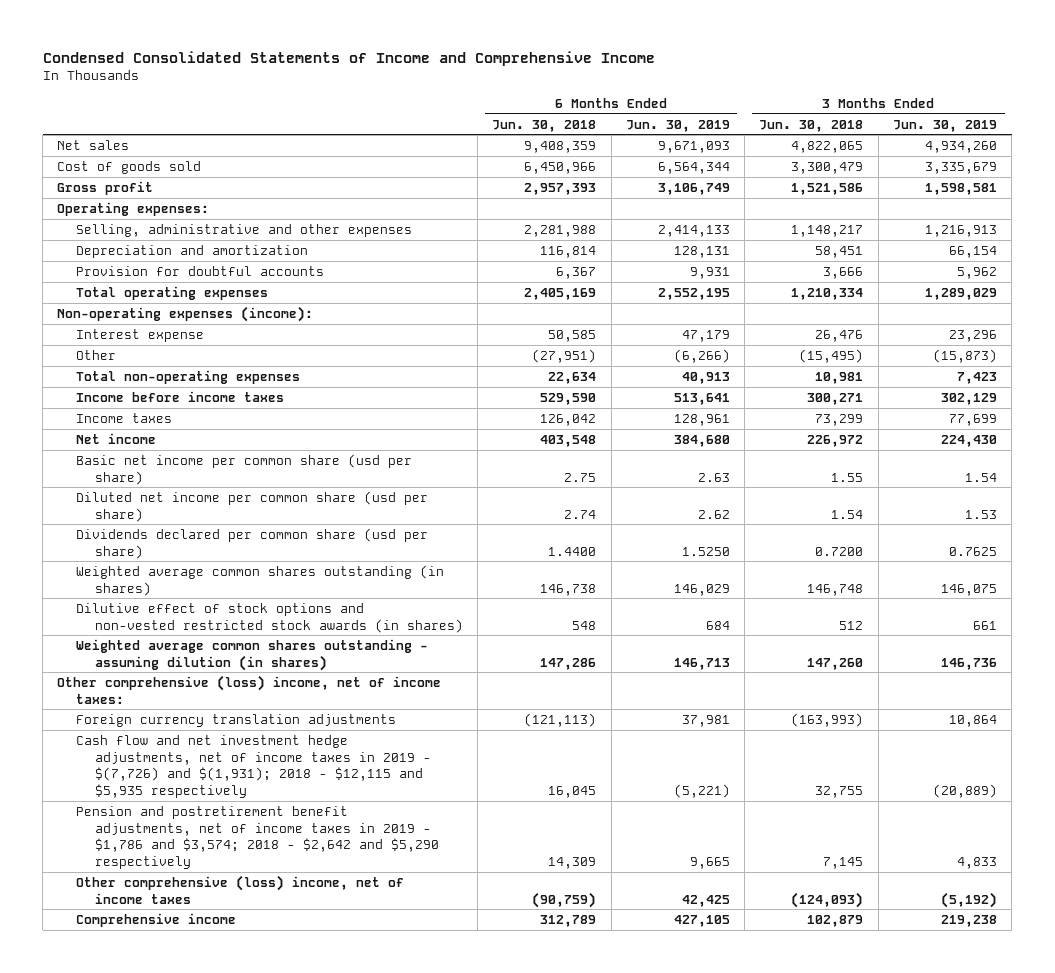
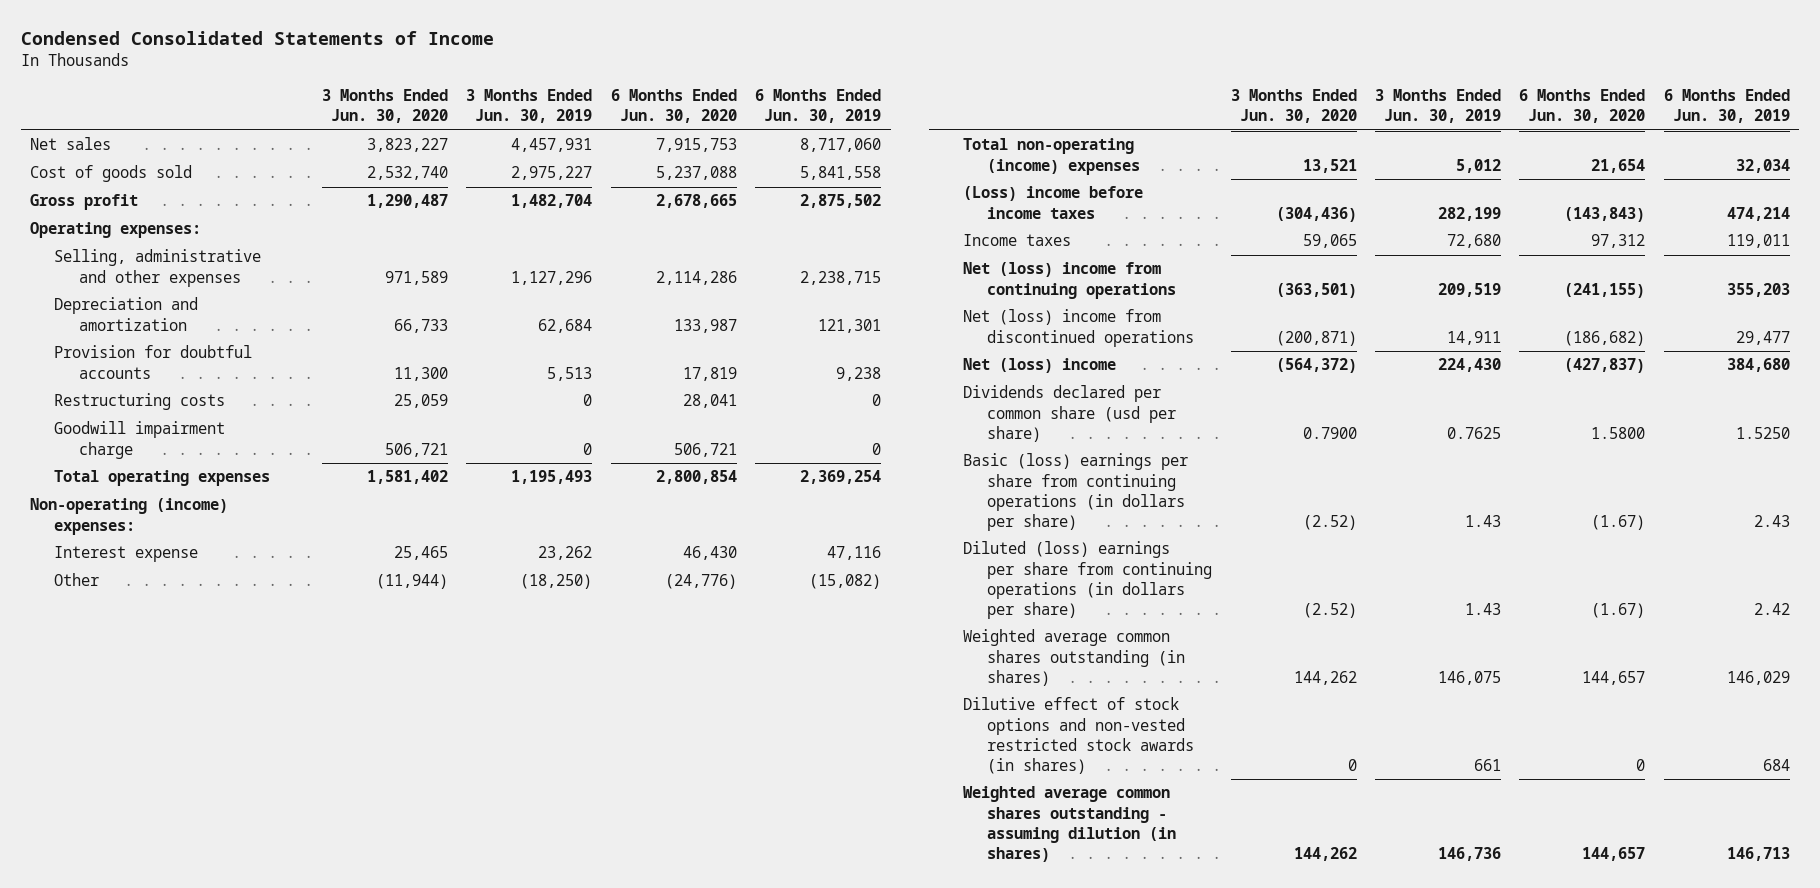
- Condensed Consolidated Statements of Income and Comprehensive Income
+ Condensed Consolidated Statements of Income
- | 6 Months Ended Jun. 30, 2018 | 6 Months Ended Jun. 30, 2019 | 3 Months Ended Jun. 30, 2018 | 3 Months Ended Jun. 30, 2019
+ | 3 Months Ended Jun. 30, 2020 | 3 Months Ended Jun. 30, 2019 | 6 Months Ended Jun. 30, 2020 | 6 Months Ended Jun. 30, 2019
- Net sales | 9,408,359 | 9,671,093 | 4,822,065 | 4,934,260
- Cost of goods sold | 6,450,966 | 6,564,344 | 3,300,479 | 3,335,679
- Gross profit | 2,957,393 | 3,106,749 | 1,521,586 | 1,598,581
+ Net sales | 3,823,227 | 4,457,931 | 7,915,753 | 8,717,060
+ Cost of goods sold | 2,532,740 | 2,975,227 | 5,237,088 | 5,841,558
+ Gross profit | 1,290,487 | 1,482,704 | 2,678,665 | 2,875,502
- Selling, administrative and other expenses | 2,281,988 | 2,414,133 | 1,148,217 | 1,216,913
- Depreciation and amortization | 116,814 | 128,131 | 58,451 | 66,154
- Provision for doubtful accounts | 6,367 | 9,931 | 3,666 | 5,962
- Total operating expenses | 2,405,169 | 2,552,195 | 1,210,334 | 1,289,029
- Non-operating expenses (income):
- Interest expense | 50,585 | 47,179 | 26,476 | 23,296
- Other | (27,951) | (6,266) | (15,495) | (15,873)
- Total non-operating expenses | 22,634 | 40,913 | 10,981 | 7,423
- Income before income taxes | 529,590 | 513,641 | 300,271 | 302,129
- Income taxes | 126,042 | 128,961 | 73,299 | 77,699
- Net income | 403,548 | 384,680 | 226,972 | 224,430
- Basic net income per common share (usd per share) | 2.75 | 2.63 | 1.55 | 1.54
- Diluted net income per common share (usd per share) | 2.74 | 2.62 | 1.54 | 1.53
+ Selling, administrative and other expenses | 971,589 | 1,127,296 | 2,114,286 | 2,238,715
+ Depreciation and amortization | 66,733 | 62,684 | 133,987 | 121,301
+ Provision for doubtful accounts | 11,300 | 5,513 | 17,819 | 9,238
+ Restructuring costs | 25,059 | 0 | 28,041 | 0
+ Goodwill impairment charge | 506,721 | 0 | 506,721 | 0
+ Total operating expenses | 1,581,402 | 1,195,493 | 2,800,854 | 2,369,254
+ Non-operating (income) expenses:
+ Interest expense | 25,465 | 23,262 | 46,430 | 47,116
+ Other | (11,944) | (18,250) | (24,776) | (15,082)
+ Total non-operating (income) expenses | 13,521 | 5,012 | 21,654 | 32,034
+ (Loss) income before income taxes | (304,436) | 282,199 | (143,843) | 474,214
+ Income taxes | 59,065 | 72,680 | 97,312 | 119,011
+ Net (loss) income from continuing operations | (363,501) | 209,519 | (241,155) | 355,203
+ Net (loss) income from discontinued operations | (200,871) | 14,911 | (186,682) | 29,477
+ Net (loss) income | (564,372) | 224,430 | (427,837) | 384,680
+ Basic (loss) earnings per share from continuing operations (in dollars per share) | (2.52) | 1.43 | (1.67) | 2.43
+ Diluted (loss) earnings per share from continuing operations (in dollars per share) | (2.52) | 1.43 | (1.67) | 2.42
- Other comprehensive (loss) income, net of income taxes:
- Foreign currency translation adjustments | (121,113) | 37,981 | (163,993) | 10,864
- Cash flow and net investment hedge adjustments, net of income taxes in 2019 - $(7,726) and $(1,931); 2018 - $12,115 and $5,935 respectively | 16,045 | (5,221) | 32,755 | (20,889)
- Pension and postretirement benefit adjustments, net of income taxes in 2019 - $1,786 and $3,574; 2018 - $2,642 and $5,290 respectively | 14,309 | 9,665 | 7,145 | 4,833
- Other comprehensive (loss) income, net of income taxes | (90,759) | 42,425 | (124,093) | (5,192)
- Comprehensive income | 312,789 | 427,105 | 102,879 | 219,238

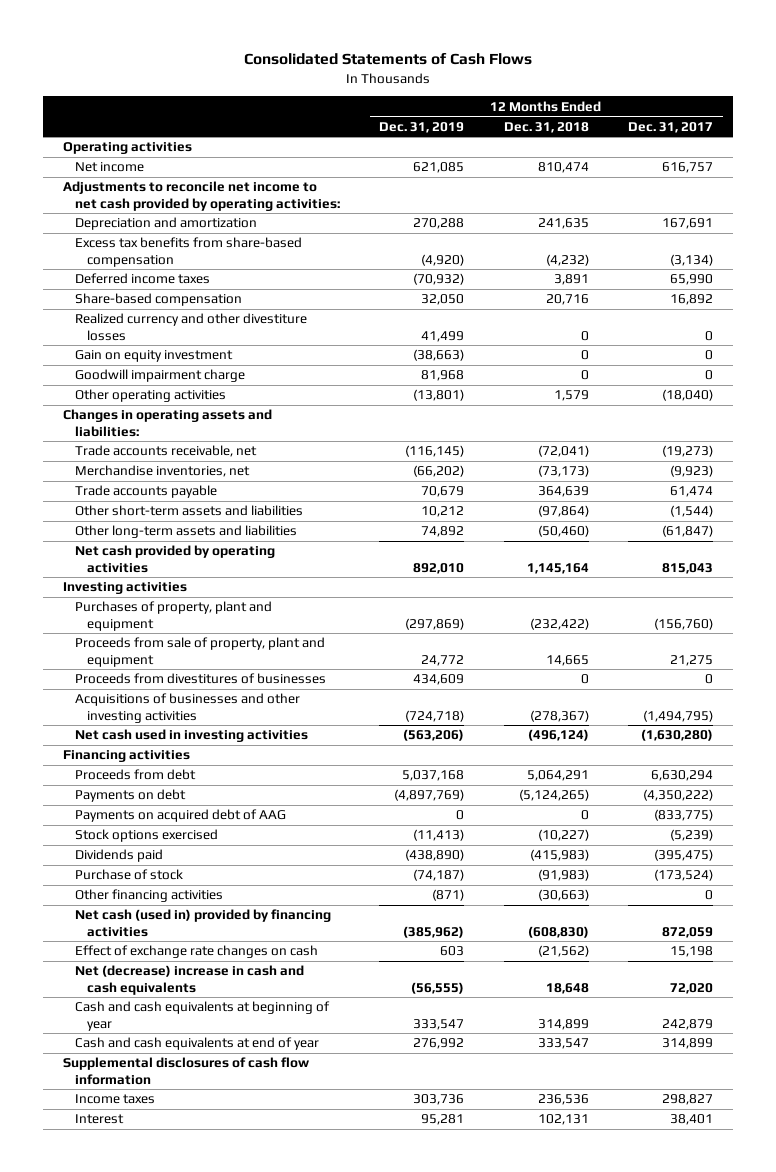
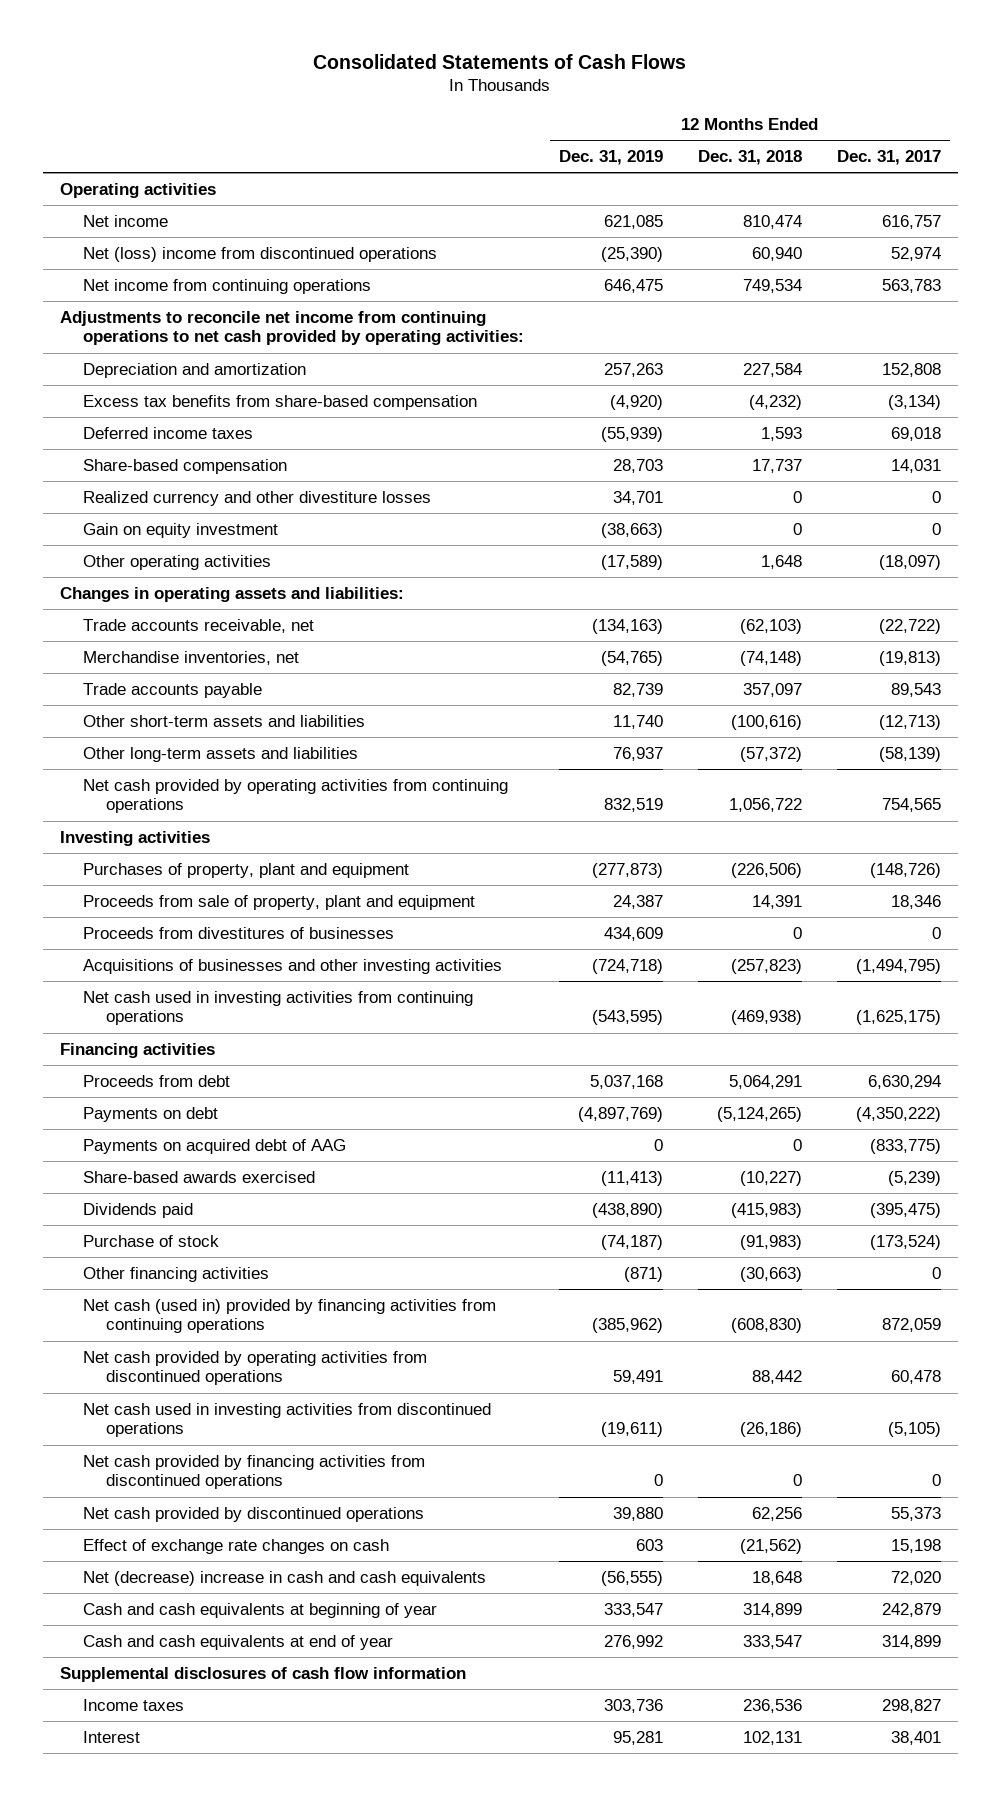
- Adjustments to reconcile net income to net cash provided by operating activities:
- Depreciation and amortization | 270,288 | 241,635 | 167,691
+ Net (loss) income from discontinued operations | (25,390) | 60,940 | 52,974
+ Net income from continuing operations | 646,475 | 749,534 | 563,783
+ Adjustments to reconcile net income from continuing operations to net cash provided by operating activities:
+ Depreciation and amortization | 257,263 | 227,584 | 152,808
- Deferred income taxes | (70,932) | 3,891 | 65,990
- Share-based compensation | 32,050 | 20,716 | 16,892
- Realized currency and other divestiture losses | 41,499 | 0 | 0
+ Deferred income taxes | (55,939) | 1,593 | 69,018
+ Share-based compensation | 28,703 | 17,737 | 14,031
+ Realized currency and other divestiture losses | 34,701 | 0 | 0
- Goodwill impairment charge | 81,968 | 0 | 0
- Other operating activities | (13,801) | 1,579 | (18,040)
+ Other operating activities | (17,589) | 1,648 | (18,097)
- Trade accounts receivable, net | (116,145) | (72,041) | (19,273)
- Merchandise inventories, net | (66,202) | (73,173) | (9,923)
- Trade accounts payable | 70,679 | 364,639 | 61,474
- Other short-term assets and liabilities | 10,212 | (97,864) | (1,544)
- Other long-term assets and liabilities | 74,892 | (50,460) | (61,847)
- Net cash provided by operating activities | 892,010 | 1,145,164 | 815,043
+ Trade accounts receivable, net | (134,163) | (62,103) | (22,722)
+ Merchandise inventories, net | (54,765) | (74,148) | (19,813)
+ Trade accounts payable | 82,739 | 357,097 | 89,543
+ Other short-term assets and liabilities | 11,740 | (100,616) | (12,713)
+ Other long-term assets and liabilities | 76,937 | (57,372) | (58,139)
+ Net cash provided by operating activities from continuing operations | 832,519 | 1,056,722 | 754,565
- Purchases of property, plant and equipment | (297,869) | (232,422) | (156,760)
- Proceeds from sale of property, plant and equipment | 24,772 | 14,665 | 21,275
+ Purchases of property, plant and equipment | (277,873) | (226,506) | (148,726)
+ Proceeds from sale of property, plant and equipment | 24,387 | 14,391 | 18,346
- Acquisitions of businesses and other investing activities | (724,718) | (278,367) | (1,494,795)
- Net cash used in investing activities | (563,206) | (496,124) | (1,630,280)
+ Acquisitions of businesses and other investing activities | (724,718) | (257,823) | (1,494,795)
+ Net cash used in investing activities from continuing operations | (543,595) | (469,938) | (1,625,175)
- Stock options exercised | (11,413) | (10,227) | (5,239)
+ Share-based awards exercised | (11,413) | (10,227) | (5,239)
- Net cash (used in) provided by financing activities | (385,962) | (608,830) | 872,059
+ Net cash (used in) provided by financing activities from continuing operations | (385,962) | (608,830) | 872,059
+ Net cash provided by operating activities from discontinued operations | 59,491 | 88,442 | 60,478
+ Net cash used in investing activities from discontinued operations | (19,611) | (26,186) | (5,105)
+ Net cash provided by financing activities from discontinued operations | 0 | 0 | 0
+ Net cash provided by discontinued operations | 39,880 | 62,256 | 55,373

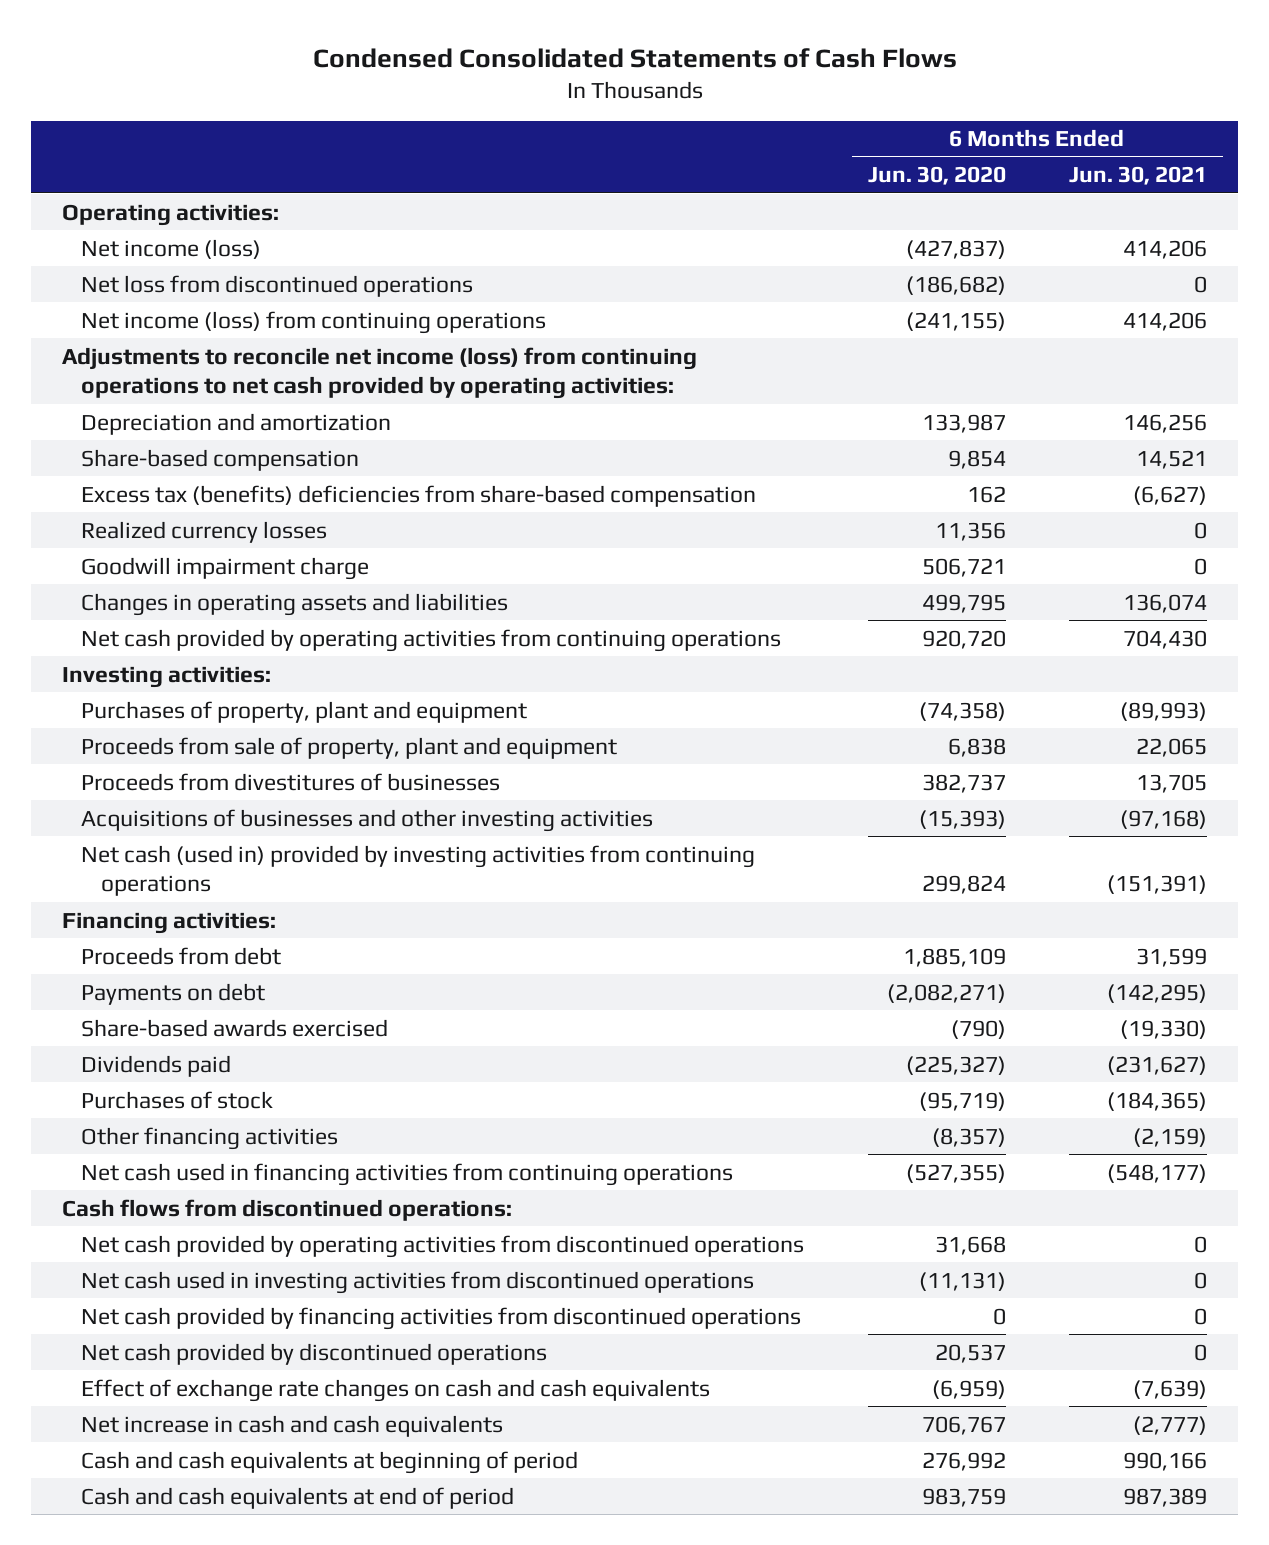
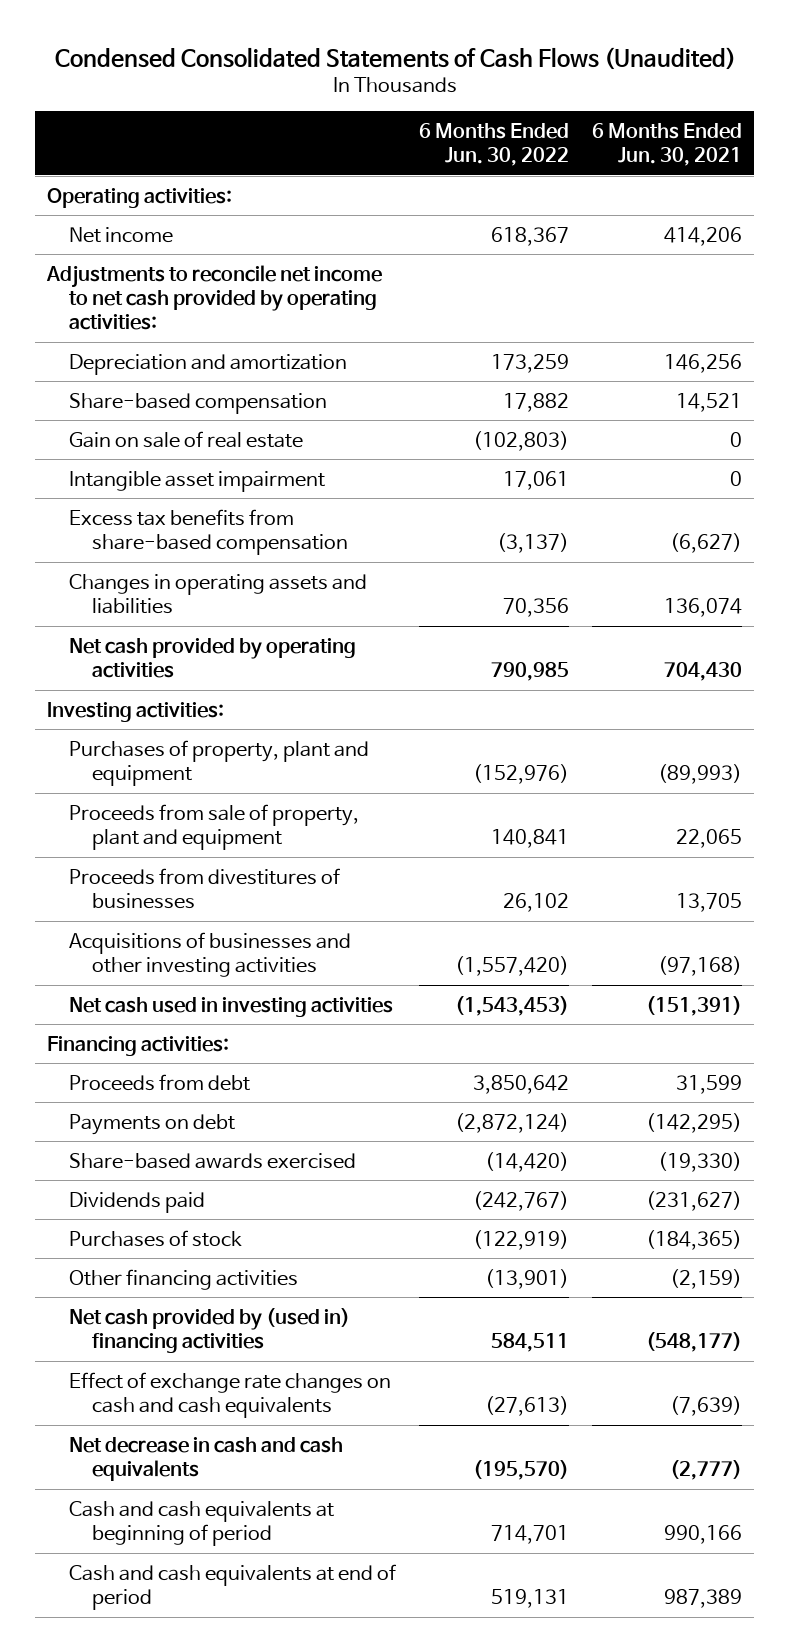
- Condensed Consolidated Statements of Cash Flows
+ Condensed Consolidated Statements of Cash Flows (Unaudited)
- | 6 Months Ended Jun. 30, 2020 | 6 Months Ended Jun. 30, 2021
+ | 6 Months Ended Jun. 30, 2022 | 6 Months Ended Jun. 30, 2021
- Net income (loss) | (427,837) | 414,206
- Net loss from discontinued operations | (186,682) | 0
- Net income (loss) from continuing operations | (241,155) | 414,206
- Adjustments to reconcile net income (loss) from continuing operations to net cash provided by operating activities:
+ Net income | 618,367 | 414,206
+ Adjustments to reconcile net income to net cash provided by operating activities:
- Excess tax (benefits) deficiencies from share-based compensation | 162 | (6,627)
- Realized currency losses | 11,356 | 0
- Goodwill impairment charge | 506,721 | 0
+ Gain on sale of real estate | (102,803) | 0
+ Intangible asset impairment | 17,061 | 0
+ Excess tax benefits from share-based compensation | (3,137) | (6,627)
- Net cash provided by operating activities from continuing operations | 920,720 | 704,430
+ Net cash provided by operating activities | 790,985 | 704,430
- Net cash (used in) provided by investing activities from continuing operations | 299,824 | (151,391)
+ Net cash used in investing activities | (1,543,453) | (151,391)
- Net cash used in financing activities from continuing operations | (527,355) | (548,177)
- Cash flows from discontinued operations:
- Net cash provided by operating activities from discontinued operations | 31,668 | 0
- Net cash used in investing activities from discontinued operations | (11,131) | 0
- Net cash provided by financing activities from discontinued operations | 0 | 0
- Net cash provided by discontinued operations | 20,537 | 0
+ Net cash provided by (used in) financing activities | 584,511 | (548,177)
- Net increase in cash and cash equivalents | 706,767 | (2,777)
+ Net decrease in cash and cash equivalents | (195,570) | (2,777)

